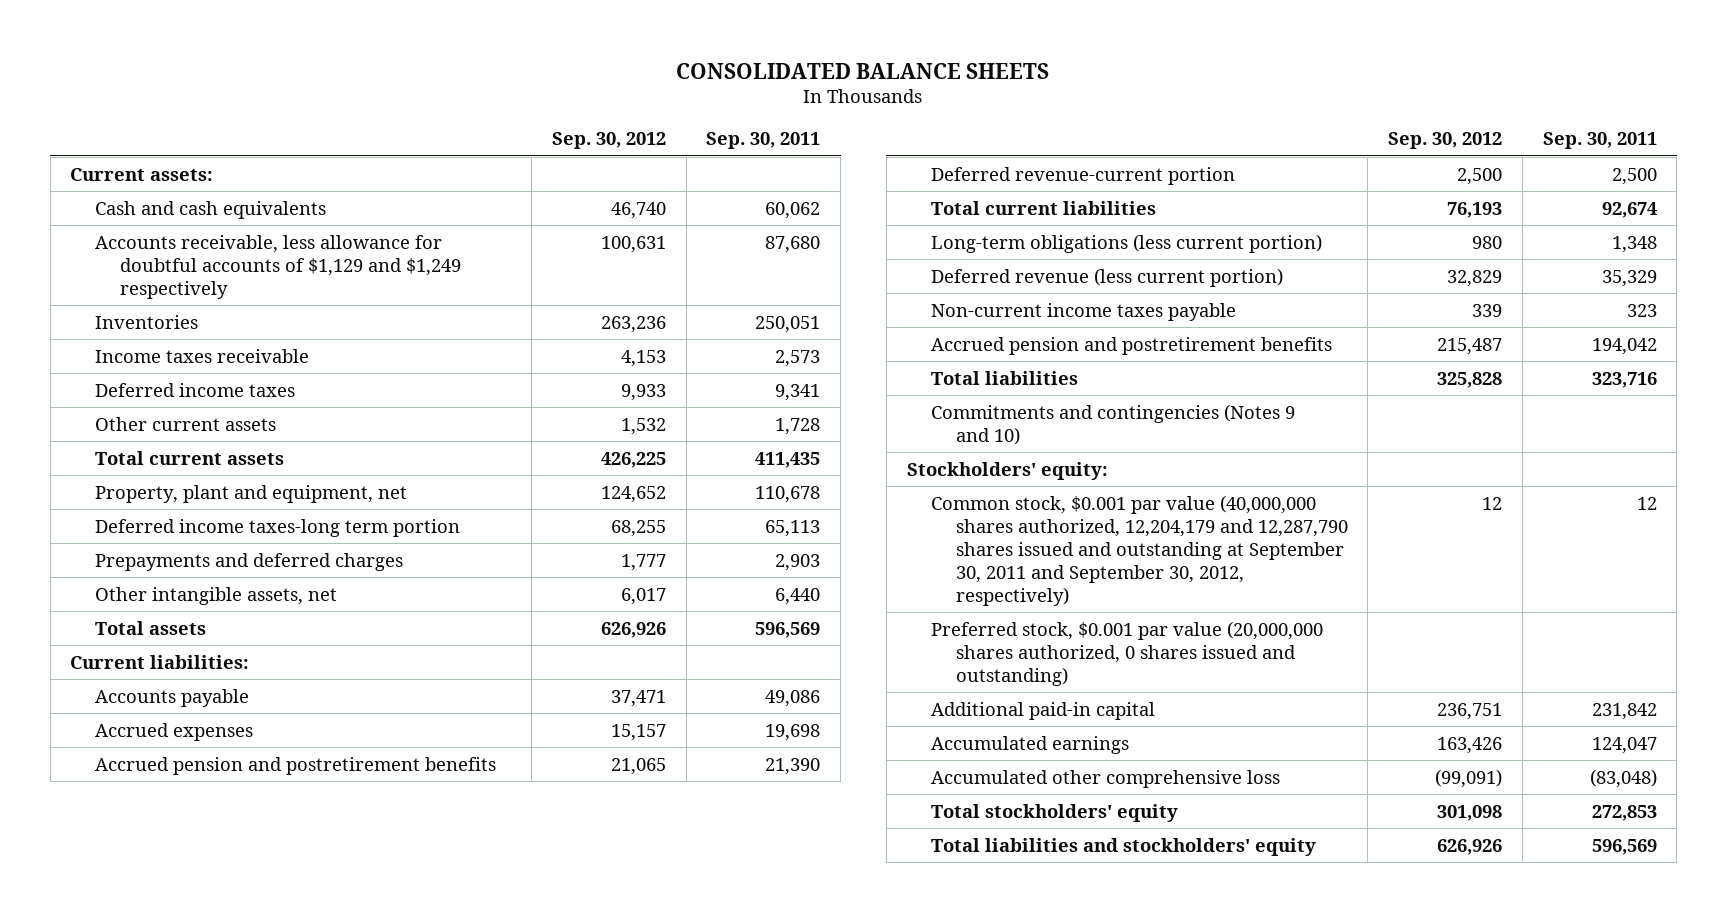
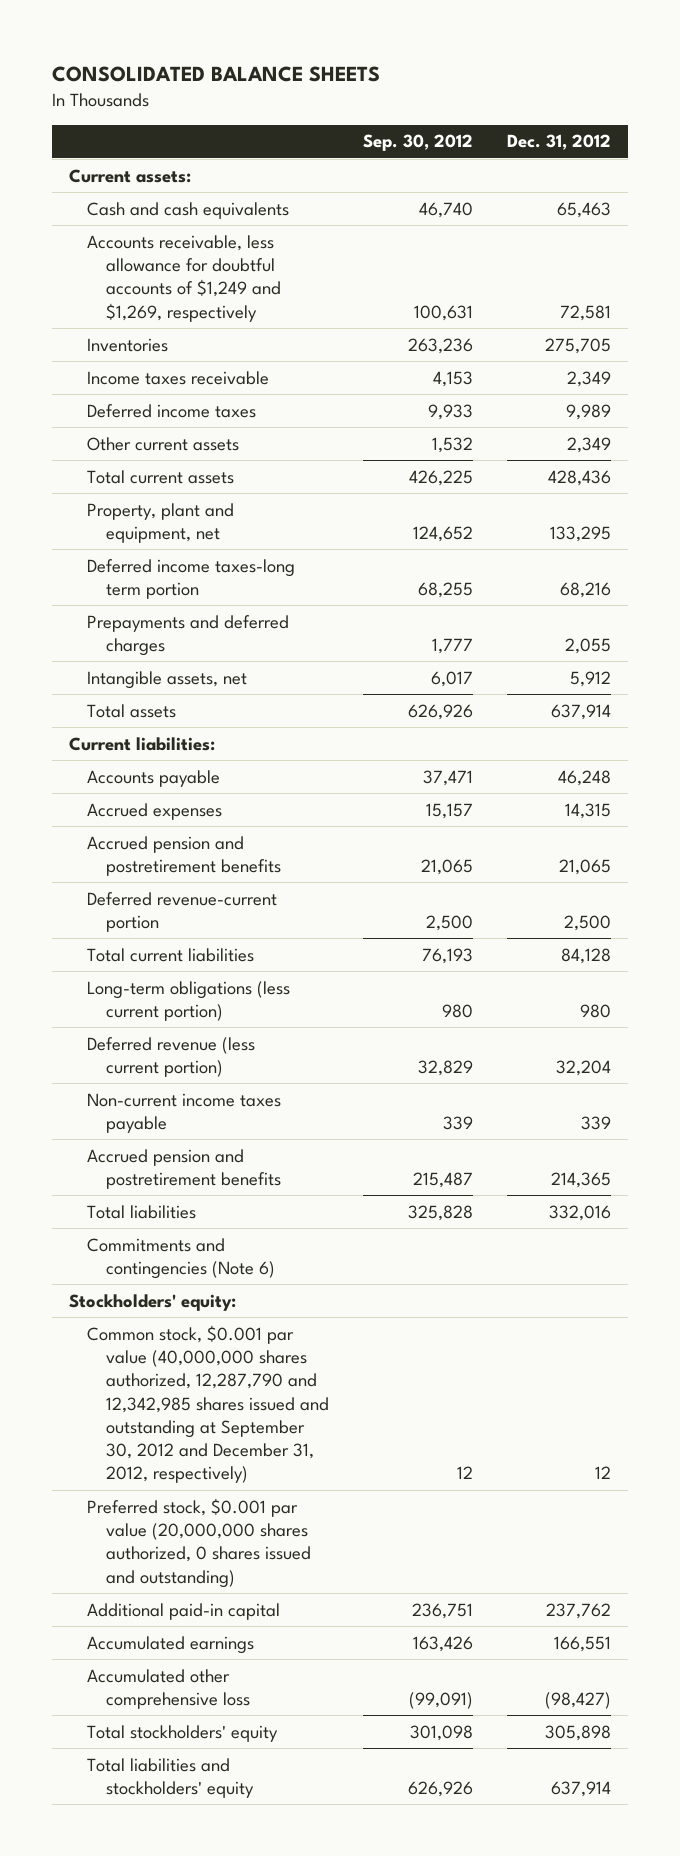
- | Sep. 30, 2012 | Sep. 30, 2011
+ | Sep. 30, 2012 | Dec. 31, 2012
- Accounts receivable, less allowance for doubtful accounts of $1,129 and $1,249 respectively | 100,631 | 87,680
+ Accounts receivable, less allowance for doubtful accounts of $1,249 and $1,269, respectively | 100,631 | 72,581
- Other intangible assets, net | 6,017 | 6,440
+ Intangible assets, net | 6,017 | 5,912
- Commitments and contingencies (Notes 9 and 10)
+ Commitments and contingencies (Note 6)
- Common stock, $0.001 par value (40,000,000 shares authorized, 12,204,179 and 12,287,790 shares issued and outstanding at September 30, 2011 and September 30, 2012, respectively) | 12 | 12
+ Common stock, $0.001 par value (40,000,000 shares authorized, 12,287,790 and 12,342,985 shares issued and outstanding at September 30, 2012 and December 31, 2012, respectively) | 12 | 12

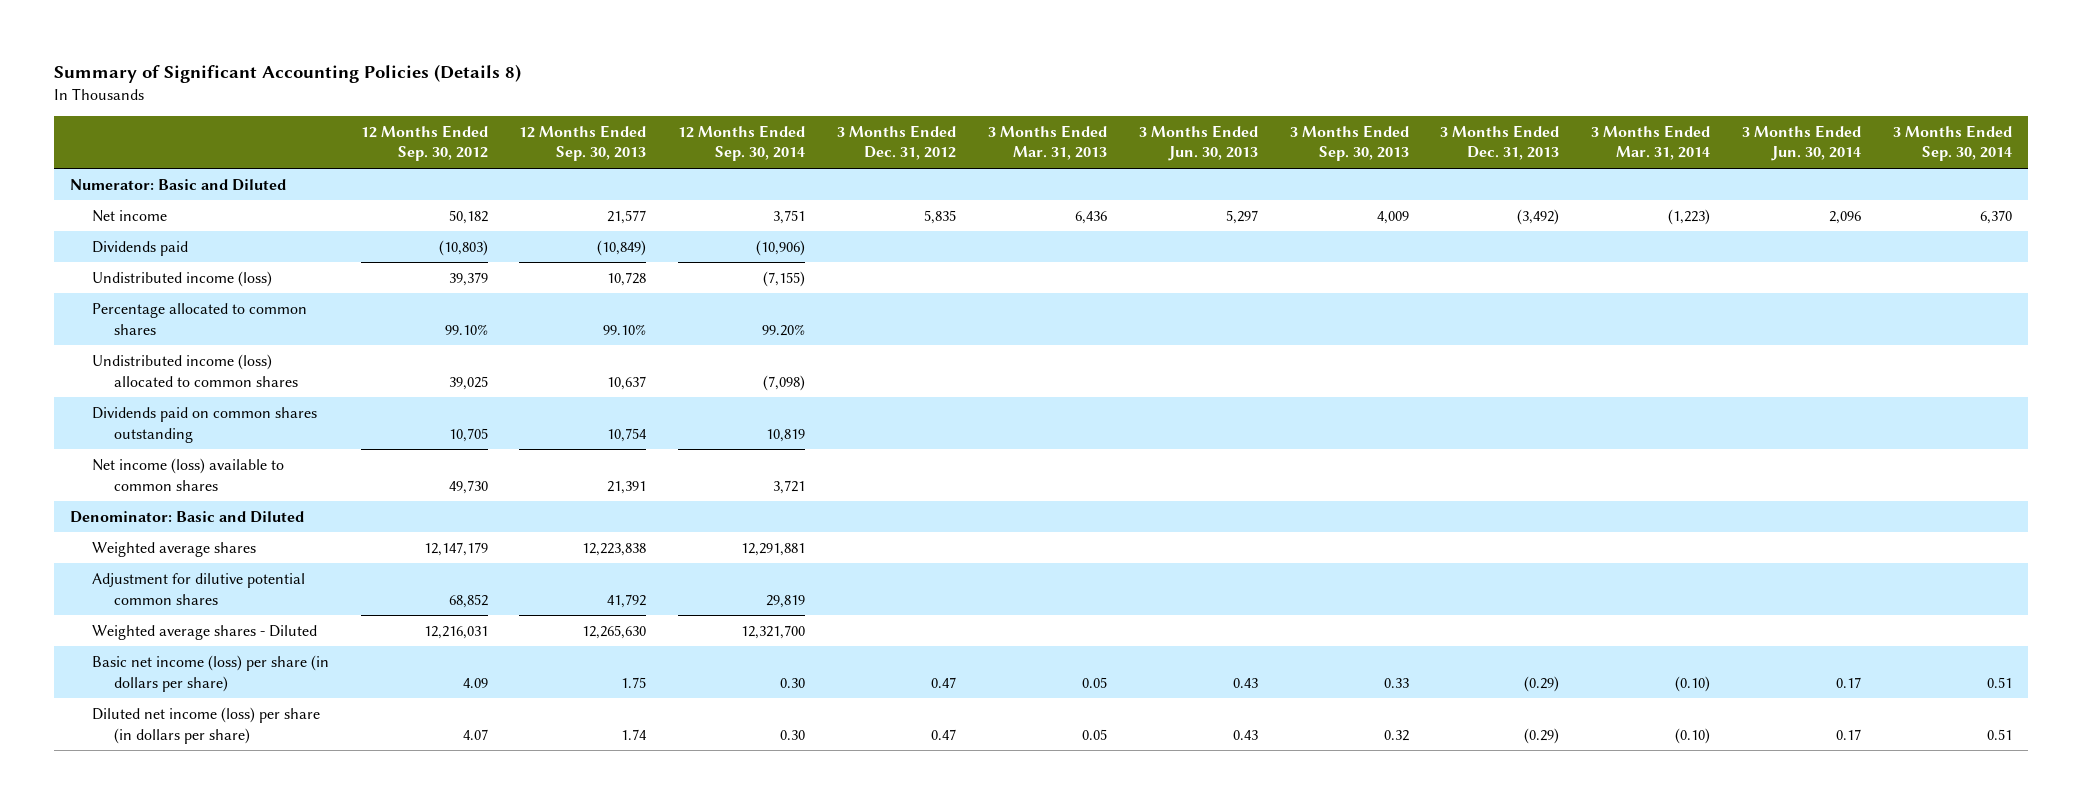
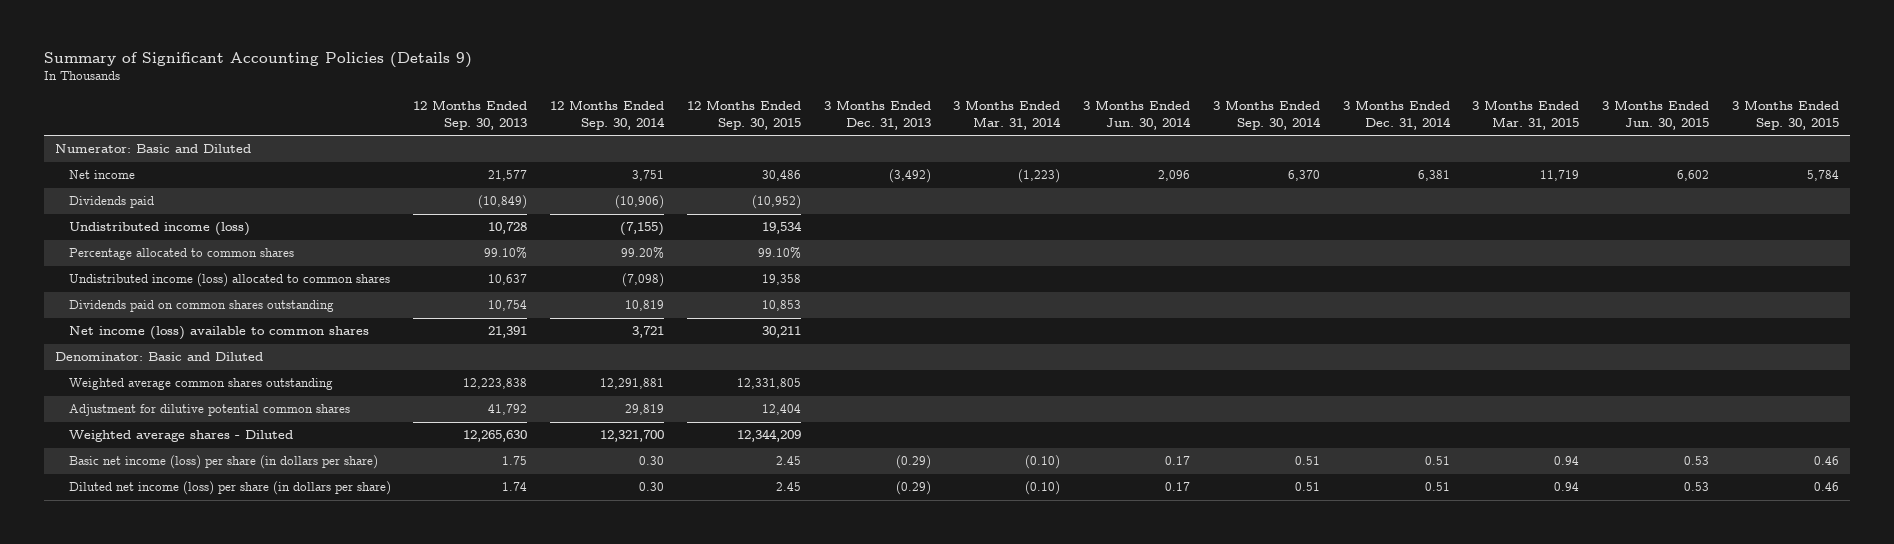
- Summary of Significant Accounting Policies (Details 8)
+ Summary of Significant Accounting Policies (Details 9)
- | 12 Months Ended Sep. 30, 2012 | 12 Months Ended Sep. 30, 2013 | 12 Months Ended Sep. 30, 2014 | 3 Months Ended Dec. 31, 2012 | 3 Months Ended Mar. 31, 2013 | 3 Months Ended Jun. 30, 2013 | 3 Months Ended Sep. 30, 2013 | 3 Months Ended Dec. 31, 2013 | 3 Months Ended Mar. 31, 2014 | 3 Months Ended Jun. 30, 2014 | 3 Months Ended Sep. 30, 2014
+ | 12 Months Ended Sep. 30, 2013 | 12 Months Ended Sep. 30, 2014 | 12 Months Ended Sep. 30, 2015 | 3 Months Ended Dec. 31, 2013 | 3 Months Ended Mar. 31, 2014 | 3 Months Ended Jun. 30, 2014 | 3 Months Ended Sep. 30, 2014 | 3 Months Ended Dec. 31, 2014 | 3 Months Ended Mar. 31, 2015 | 3 Months Ended Jun. 30, 2015 | 3 Months Ended Sep. 30, 2015
- Weighted average shares | 12,147,179 | 12,223,838 | 12,291,881 | | | | | | | |
+ Weighted average common shares outstanding | 12,223,838 | 12,291,881 | 12,331,805 | | | | | | | |

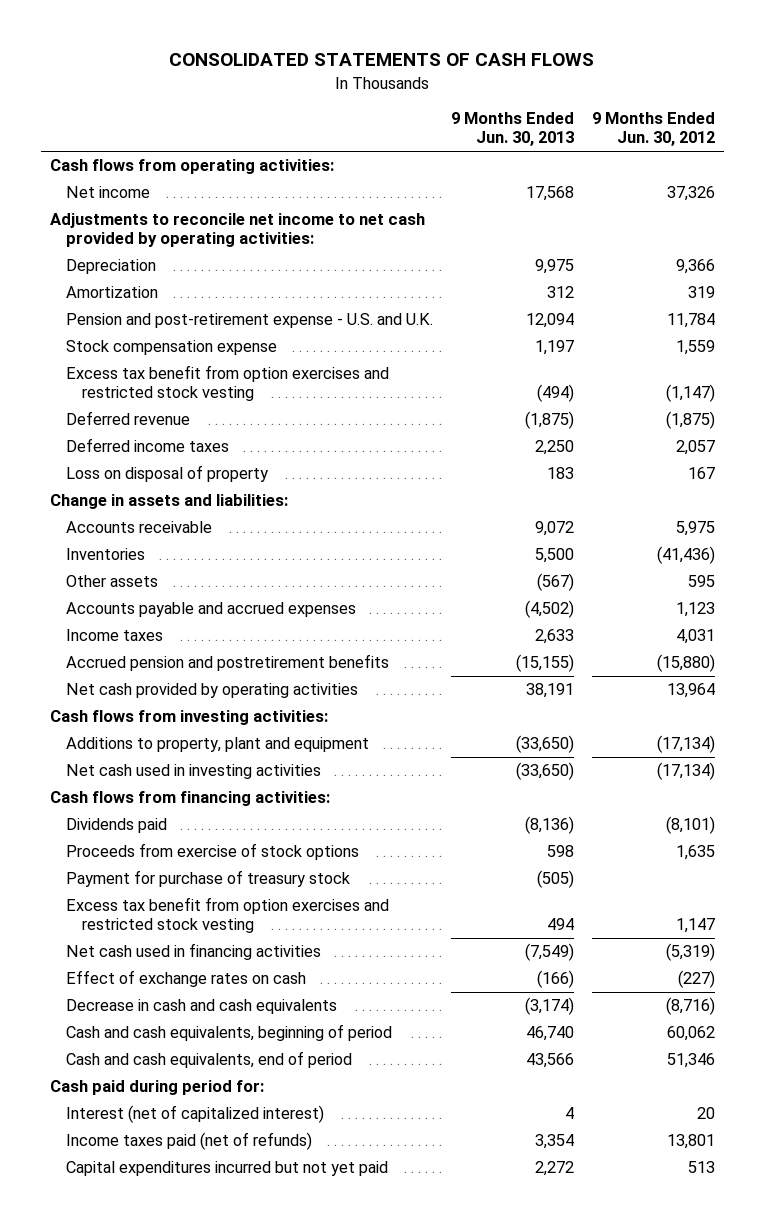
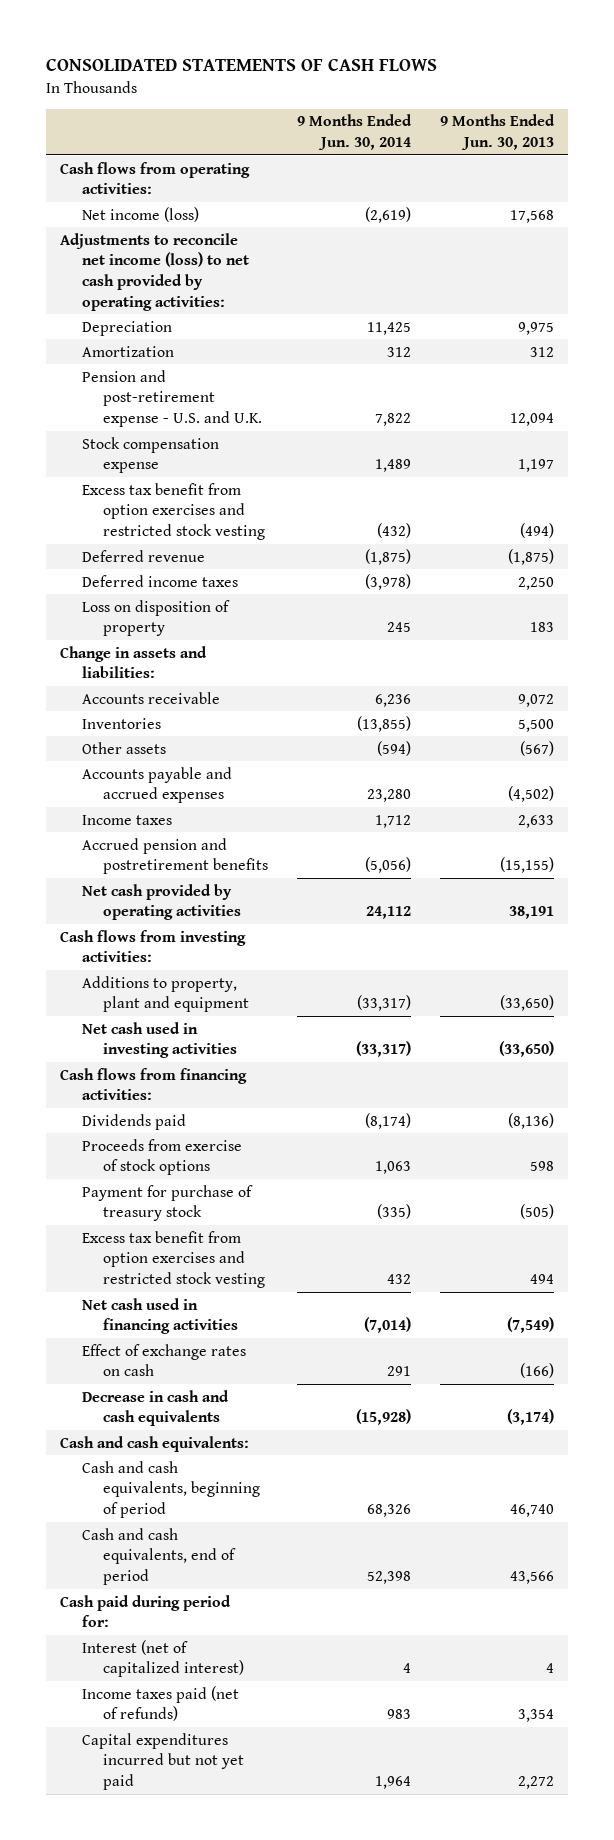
- | 9 Months Ended Jun. 30, 2013 | 9 Months Ended Jun. 30, 2012
+ | 9 Months Ended Jun. 30, 2014 | 9 Months Ended Jun. 30, 2013
- Net income | 17,568 | 37,326
- Adjustments to reconcile net income to net cash provided by operating activities:
+ Net income (loss) | (2,619) | 17,568
+ Adjustments to reconcile net income (loss) to net cash provided by operating activities:
- Loss on disposal of property | 183 | 167
+ Loss on disposition of property | 245 | 183
+ Cash and cash equivalents:

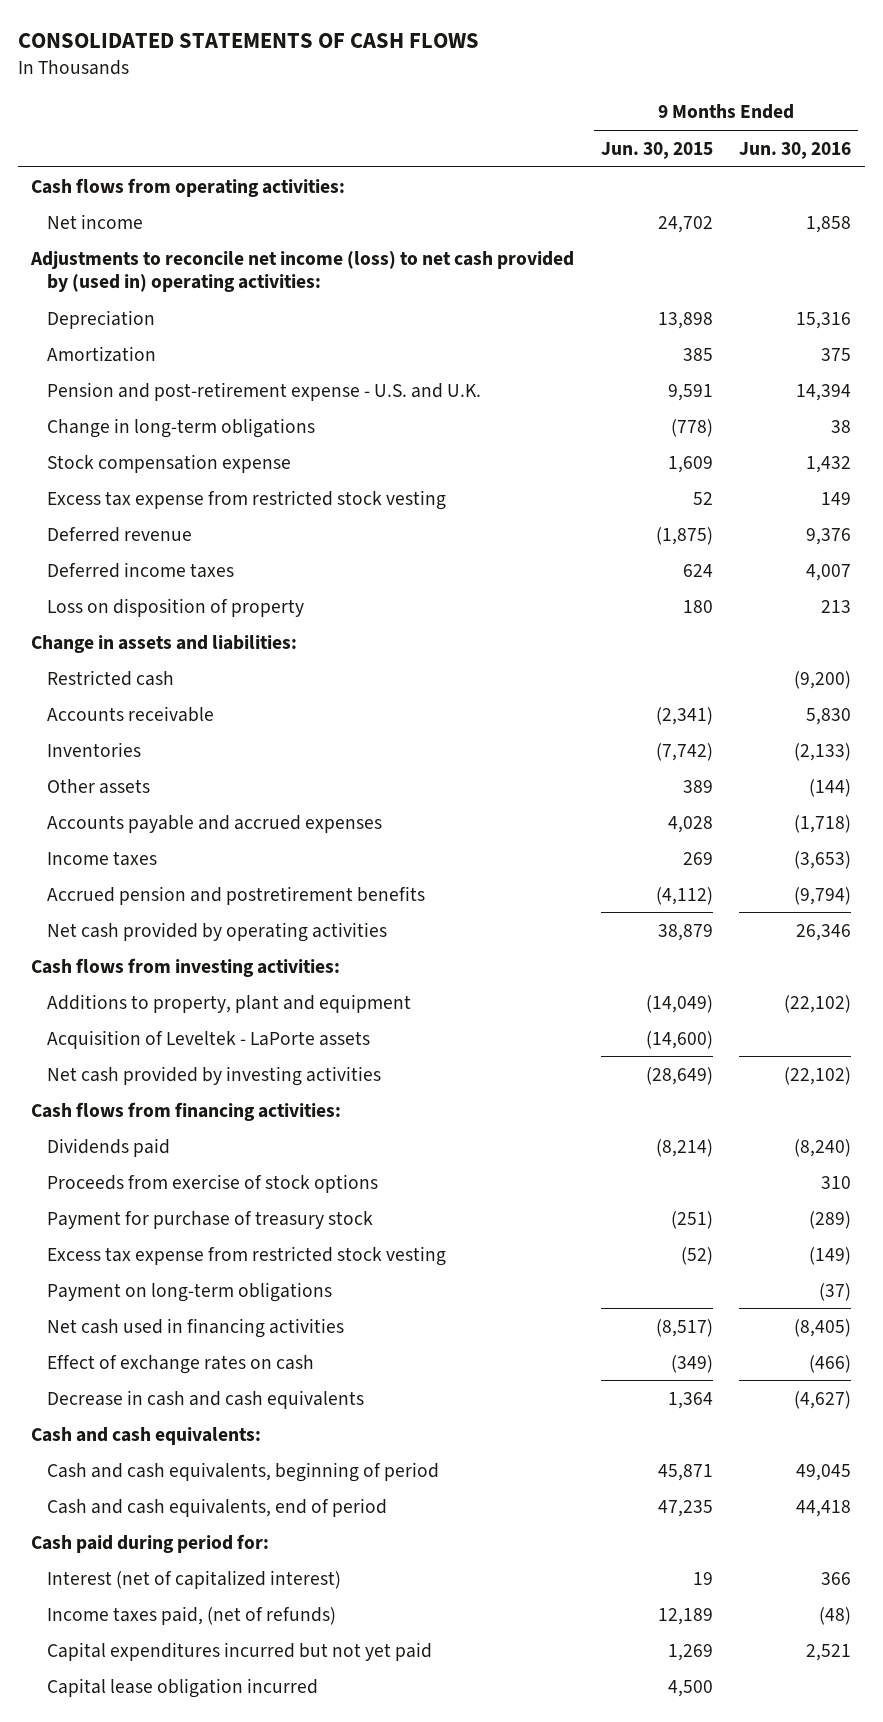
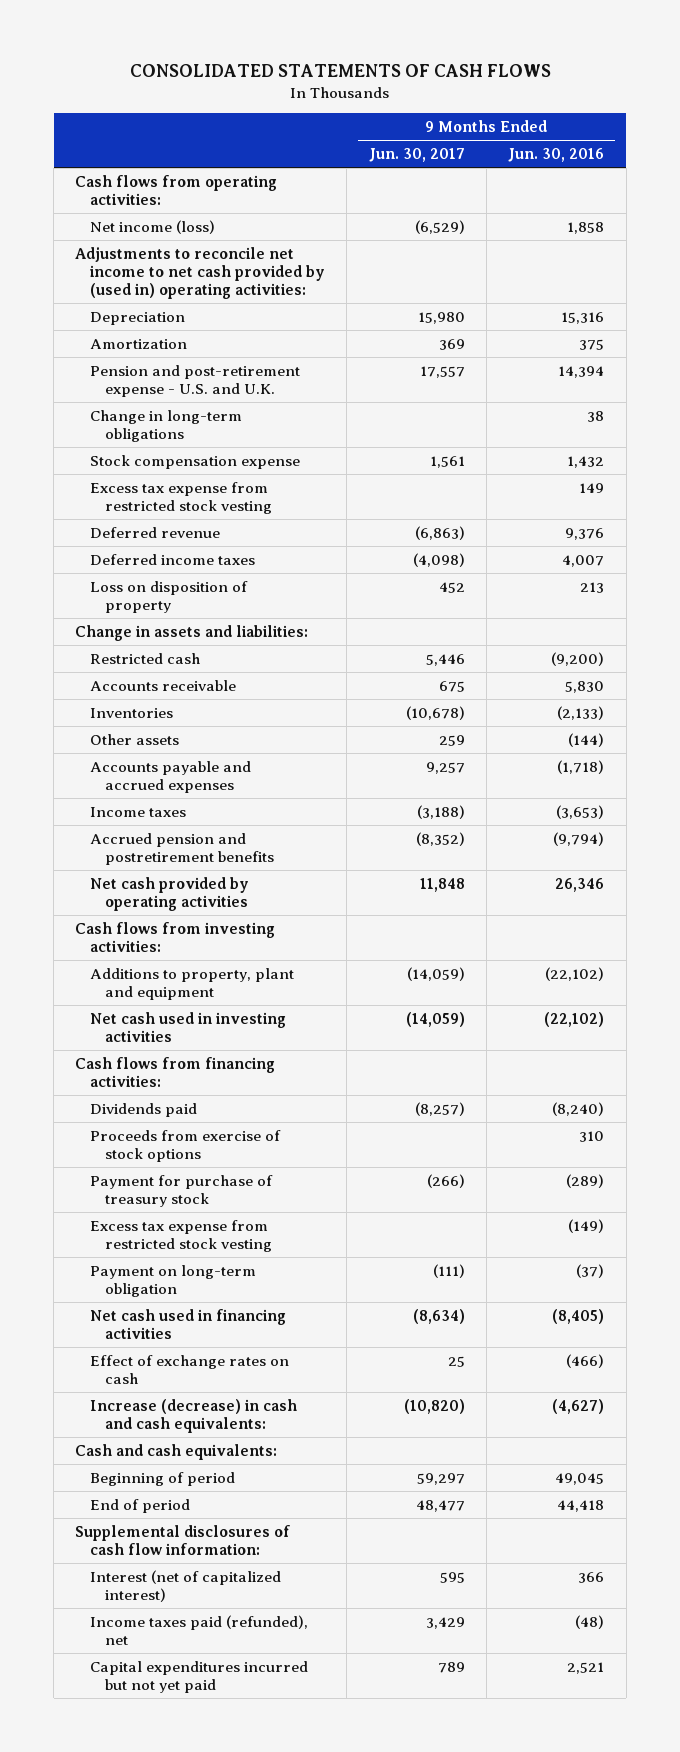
- | 9 Months Ended Jun. 30, 2015 | 9 Months Ended Jun. 30, 2016
+ | 9 Months Ended Jun. 30, 2017 | 9 Months Ended Jun. 30, 2016
- Net income | 24,702 | 1,858
- Adjustments to reconcile net income (loss) to net cash provided by (used in) operating activities:
+ Net income (loss) | (6,529) | 1,858
+ Adjustments to reconcile net income to net cash provided by (used in) operating activities:
- Acquisition of Leveltek - LaPorte assets | (14,600) |
- Net cash provided by investing activities | (28,649) | (22,102)
+ Net cash used in investing activities | (14,059) | (22,102)
- Payment on long-term obligations | | (37)
+ Payment on long-term obligation | (111) | (37)
- Decrease in cash and cash equivalents | 1,364 | (4,627)
+ Increase (decrease) in cash and cash equivalents: | (10,820) | (4,627)
- Cash and cash equivalents, beginning of period | 45,871 | 49,045
- Cash and cash equivalents, end of period | 47,235 | 44,418
- Cash paid during period for:
+ Beginning of period | 59,297 | 49,045
+ End of period | 48,477 | 44,418
+ Supplemental disclosures of cash flow information:
- Income taxes paid, (net of refunds) | 12,189 | (48)
+ Income taxes paid (refunded), net | 3,429 | (48)
- Capital lease obligation incurred | 4,500 |

